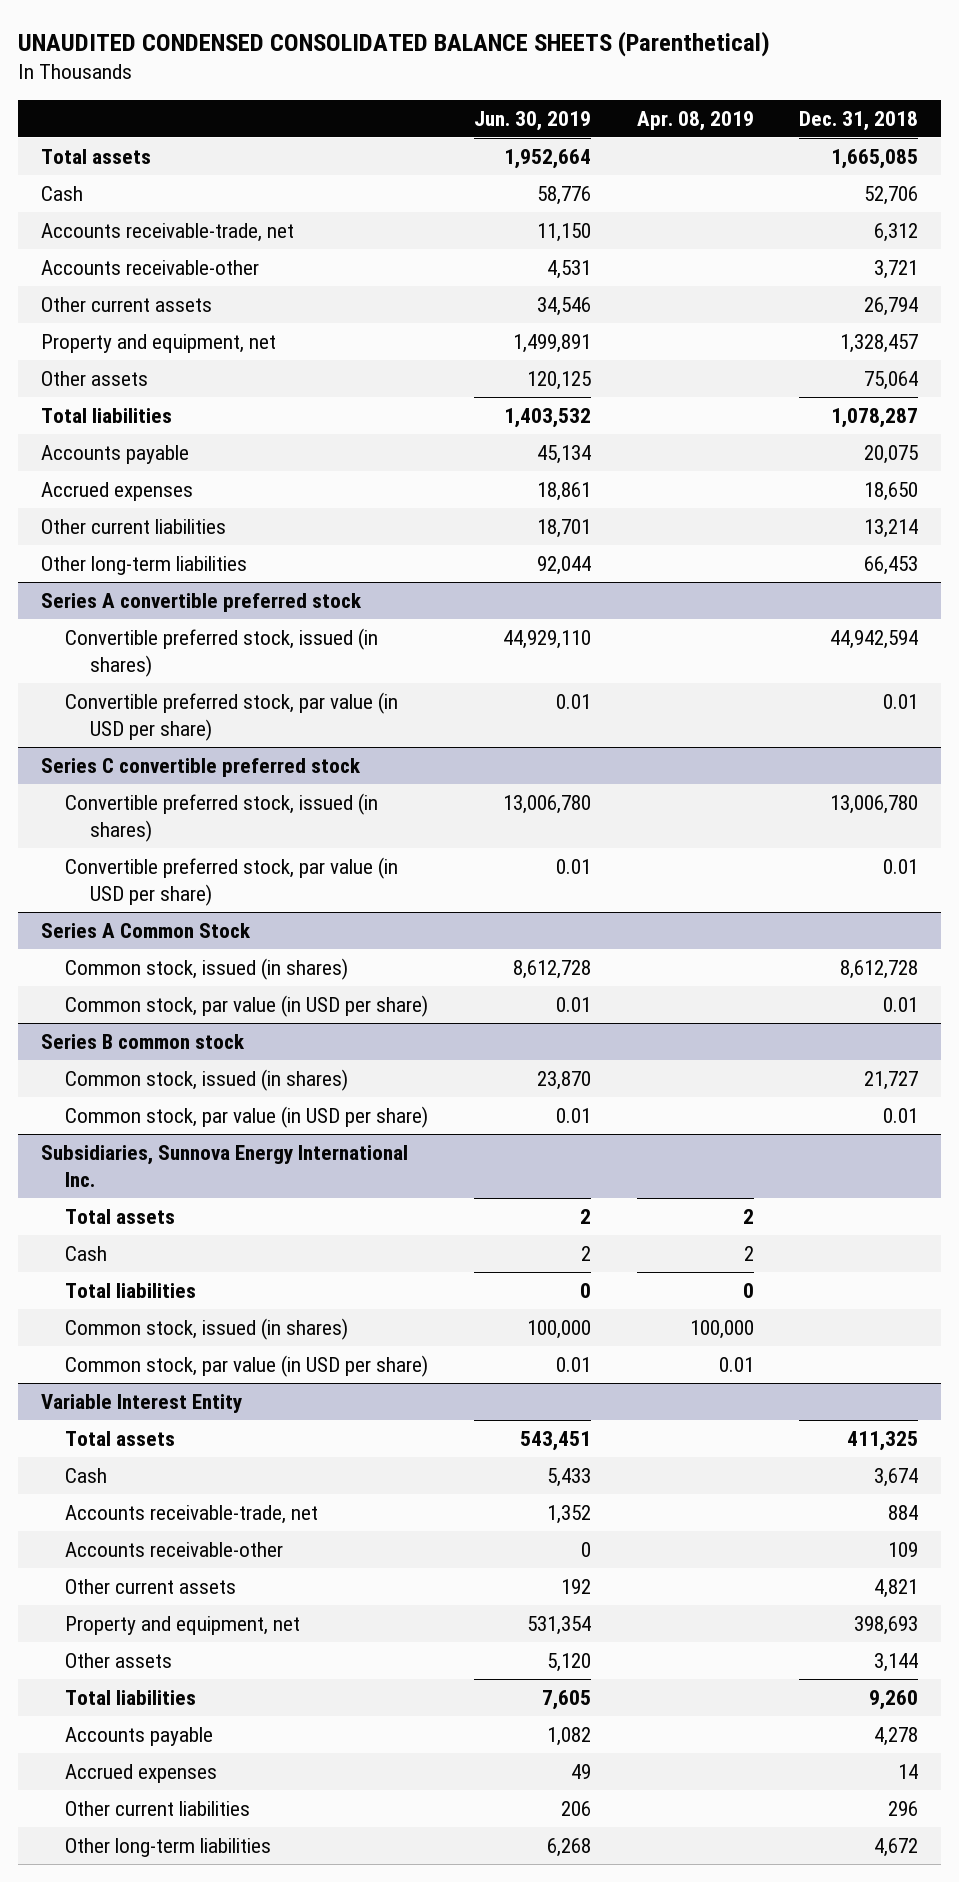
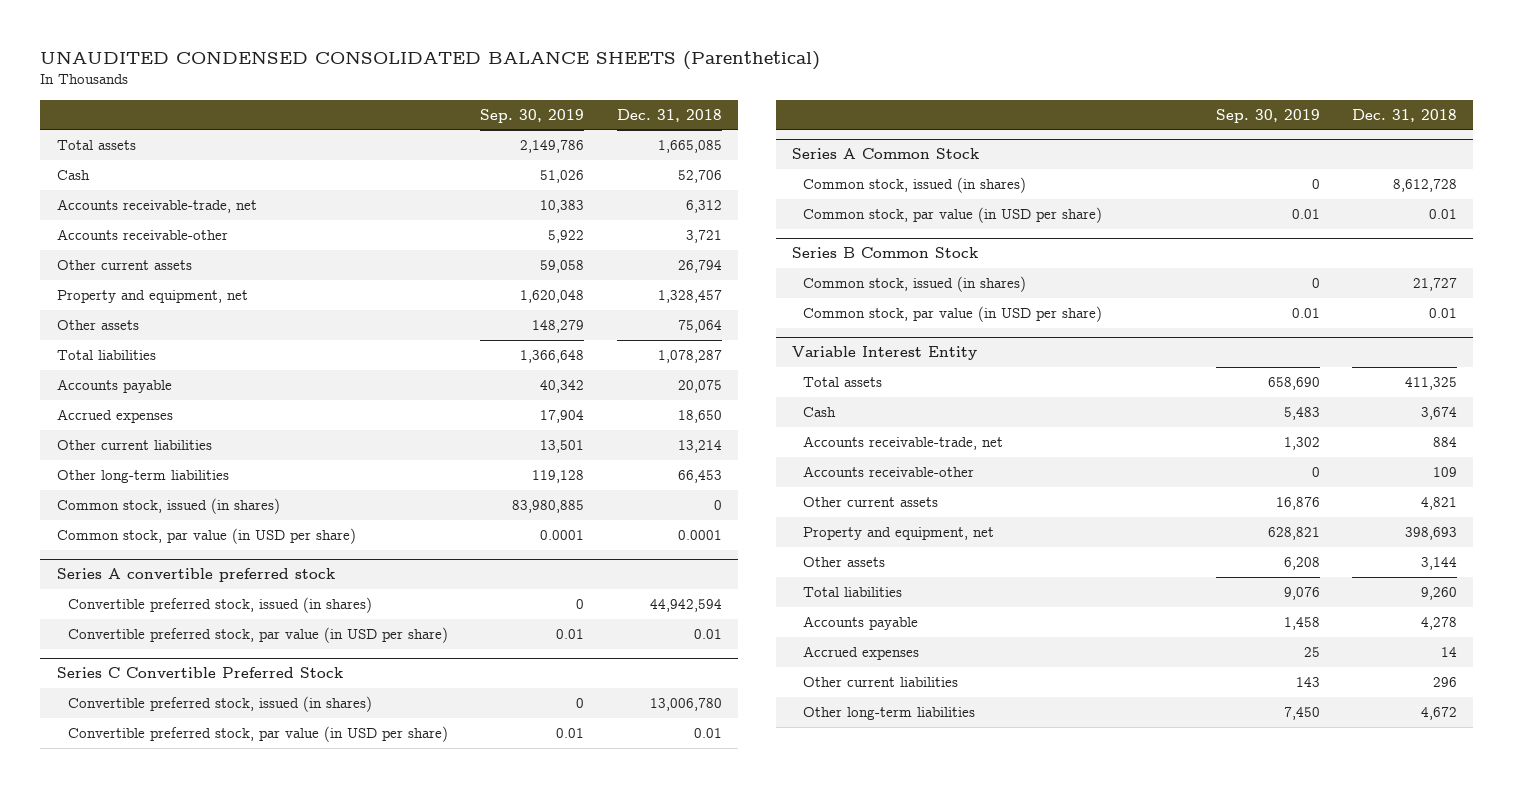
- | Jun. 30, 2019 | Apr. 08, 2019 | Dec. 31, 2018
+ | Sep. 30, 2019 | Dec. 31, 2018
+ Common stock, issued (in shares) | 83,980,885 | 0
+ Common stock, par value (in USD per share) | 0.0001 | 0.0001
- Series C convertible preferred stock
+ Series C Convertible Preferred Stock
- Series B common stock
+ Series B Common Stock
- Subsidiaries, Sunnova Energy International Inc.
- Total assets | 2 | 2 |
- Cash | 2 | 2 |
- Total liabilities | 0 | 0 |
- Common stock, issued (in shares) | 100,000 | 100,000 |
- Common stock, par value (in USD per share) | 0.01 | 0.01 |

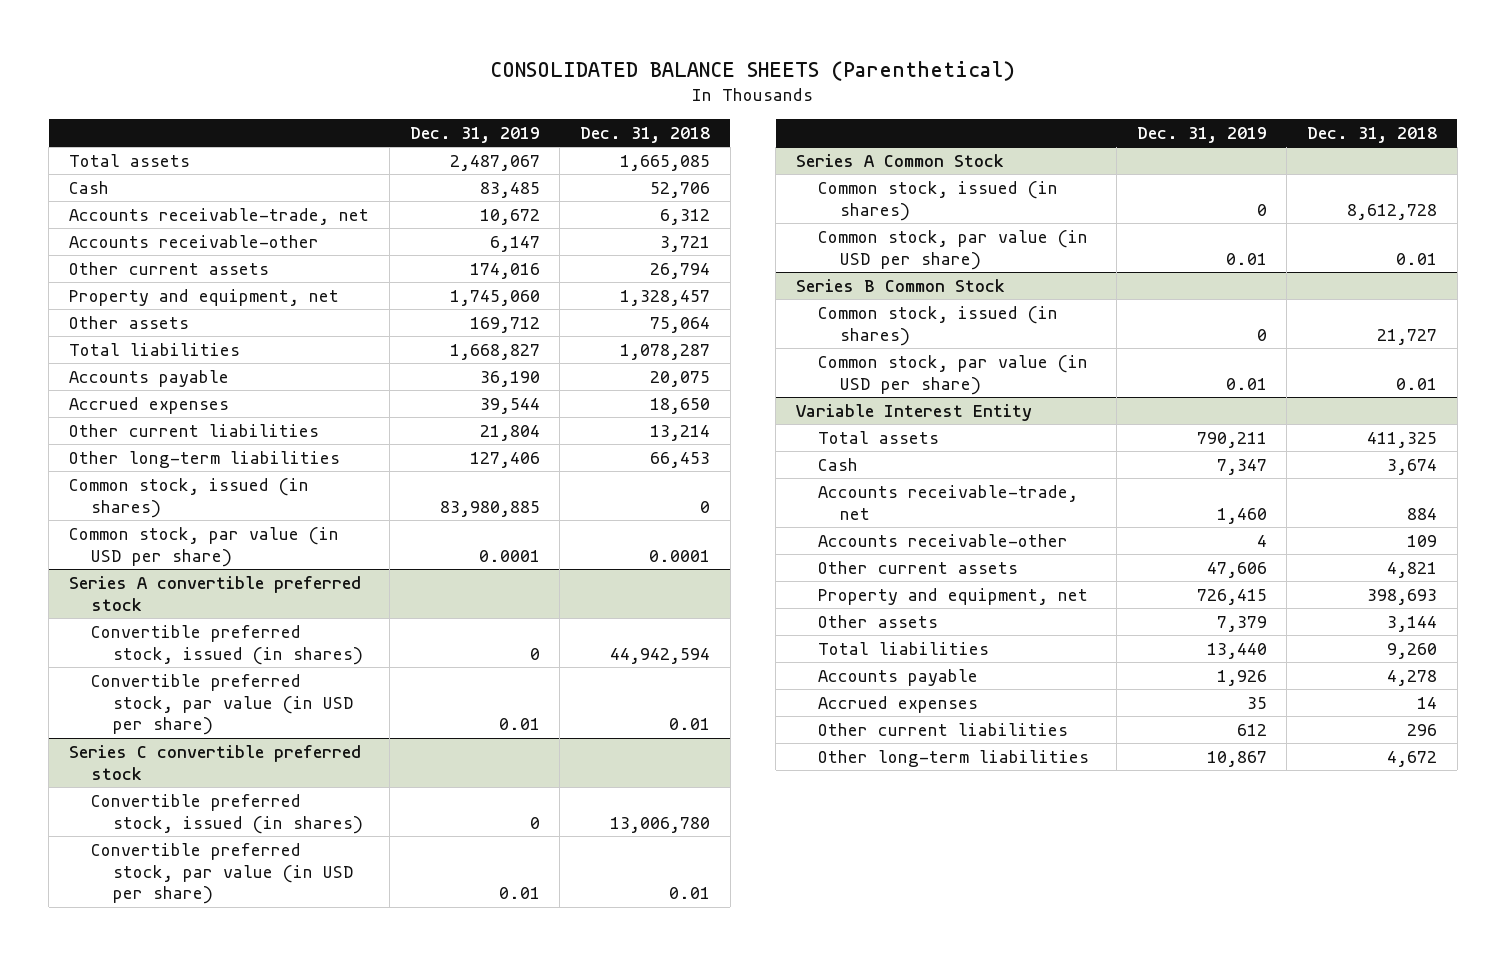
- UNAUDITED CONDENSED CONSOLIDATED BALANCE SHEETS (Parenthetical)
+ CONSOLIDATED BALANCE SHEETS (Parenthetical)
- | Sep. 30, 2019 | Dec. 31, 2018
+ | Dec. 31, 2019 | Dec. 31, 2018
- Series C Convertible Preferred Stock
+ Series C convertible preferred stock

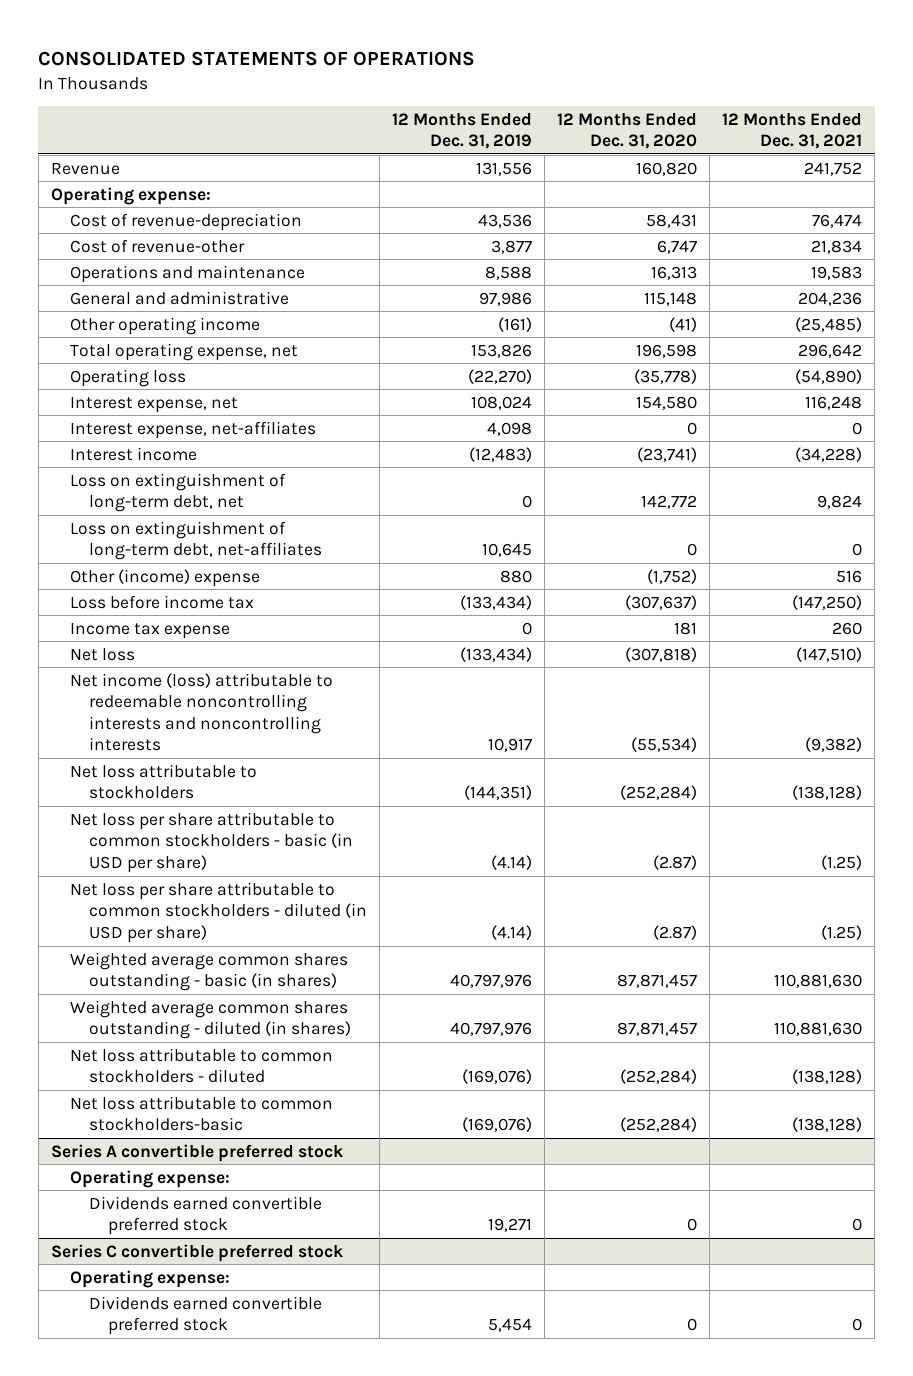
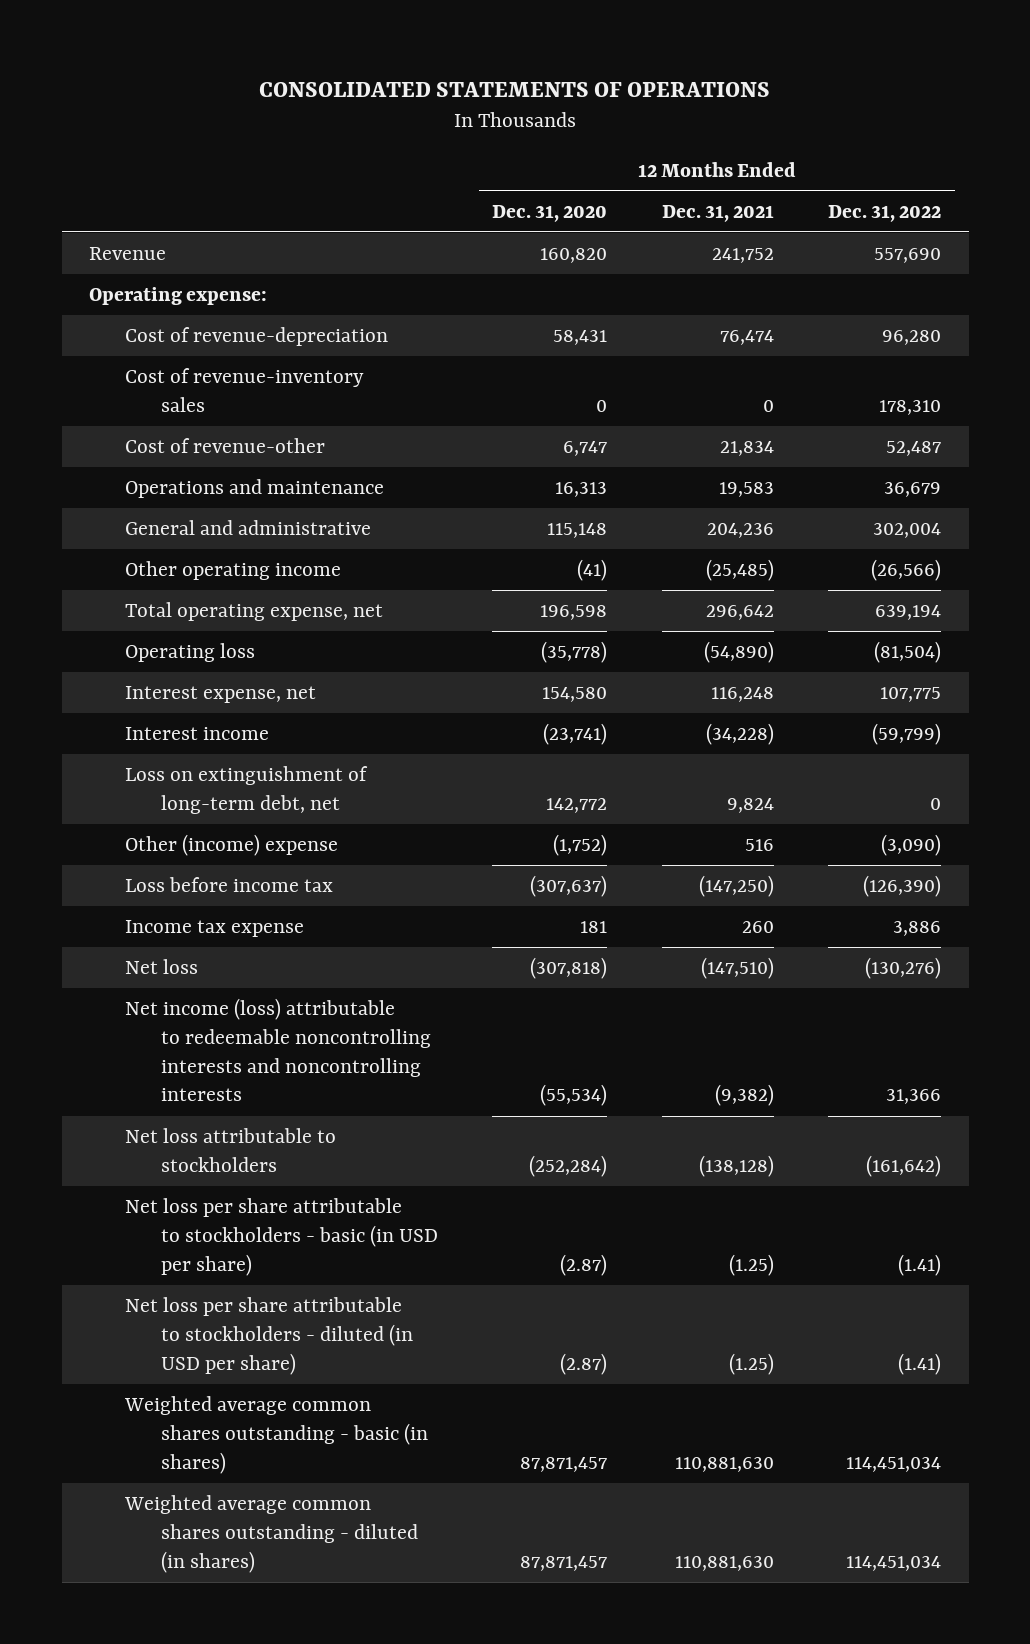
- | 12 Months Ended Dec. 31, 2019 | 12 Months Ended Dec. 31, 2020 | 12 Months Ended Dec. 31, 2021
+ | 12 Months Ended Dec. 31, 2020 | 12 Months Ended Dec. 31, 2021 | 12 Months Ended Dec. 31, 2022
+ Cost of revenue-inventory sales | 0 | 0 | 178,310
- Interest expense, net-affiliates | 4,098 | 0 | 0
- Loss on extinguishment of long-term debt, net-affiliates | 10,645 | 0 | 0
- Net loss per share attributable to common stockholders - basic (in USD per share) | (4.14) | (2.87) | (1.25)
- Net loss per share attributable to common stockholders - diluted (in USD per share) | (4.14) | (2.87) | (1.25)
+ Net loss per share attributable to stockholders - basic (in USD per share) | (2.87) | (1.25) | (1.41)
+ Net loss per share attributable to stockholders - diluted (in USD per share) | (2.87) | (1.25) | (1.41)
- Net loss attributable to common stockholders - diluted | (169,076) | (252,284) | (138,128)
- Net loss attributable to common stockholders-basic | (169,076) | (252,284) | (138,128)
- Series A convertible preferred stock
- Operating expense:
- Dividends earned convertible preferred stock | 19,271 | 0 | 0
- Series C convertible preferred stock
- Operating expense:
- Dividends earned convertible preferred stock | 5,454 | 0 | 0

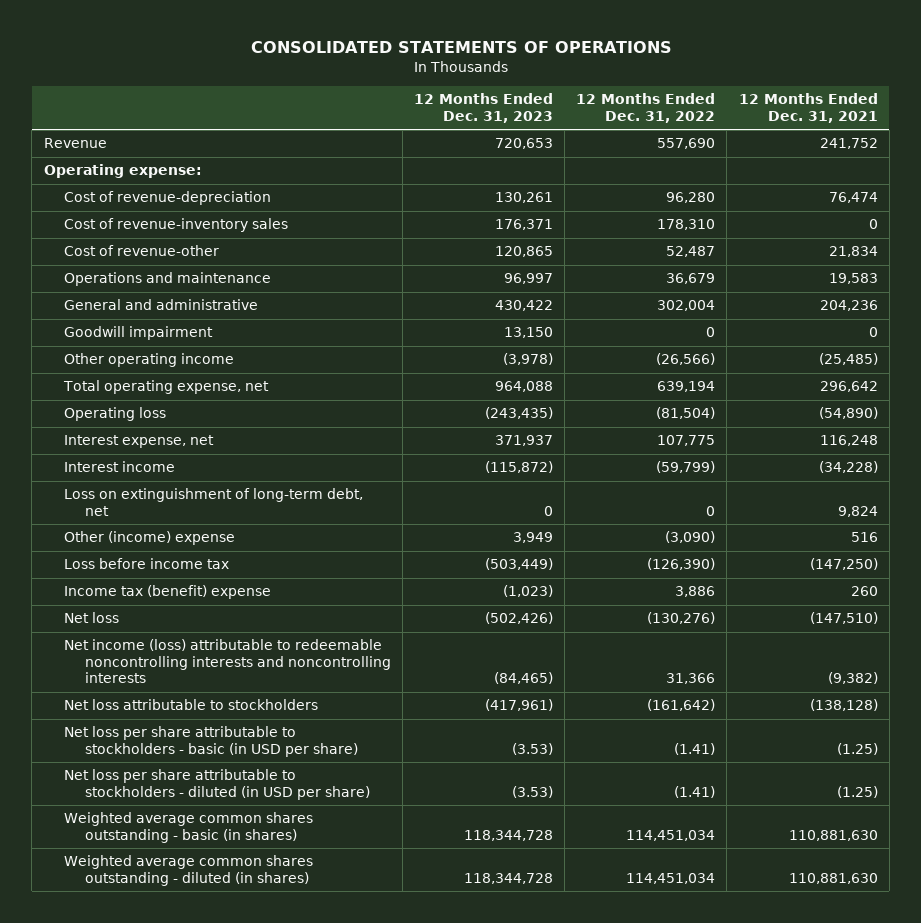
- | 12 Months Ended Dec. 31, 2020 | 12 Months Ended Dec. 31, 2021 | 12 Months Ended Dec. 31, 2022
+ | 12 Months Ended Dec. 31, 2023 | 12 Months Ended Dec. 31, 2022 | 12 Months Ended Dec. 31, 2021
+ Goodwill impairment | 13,150 | 0 | 0
- Income tax expense | 181 | 260 | 3,886
+ Income tax (benefit) expense | (1,023) | 3,886 | 260

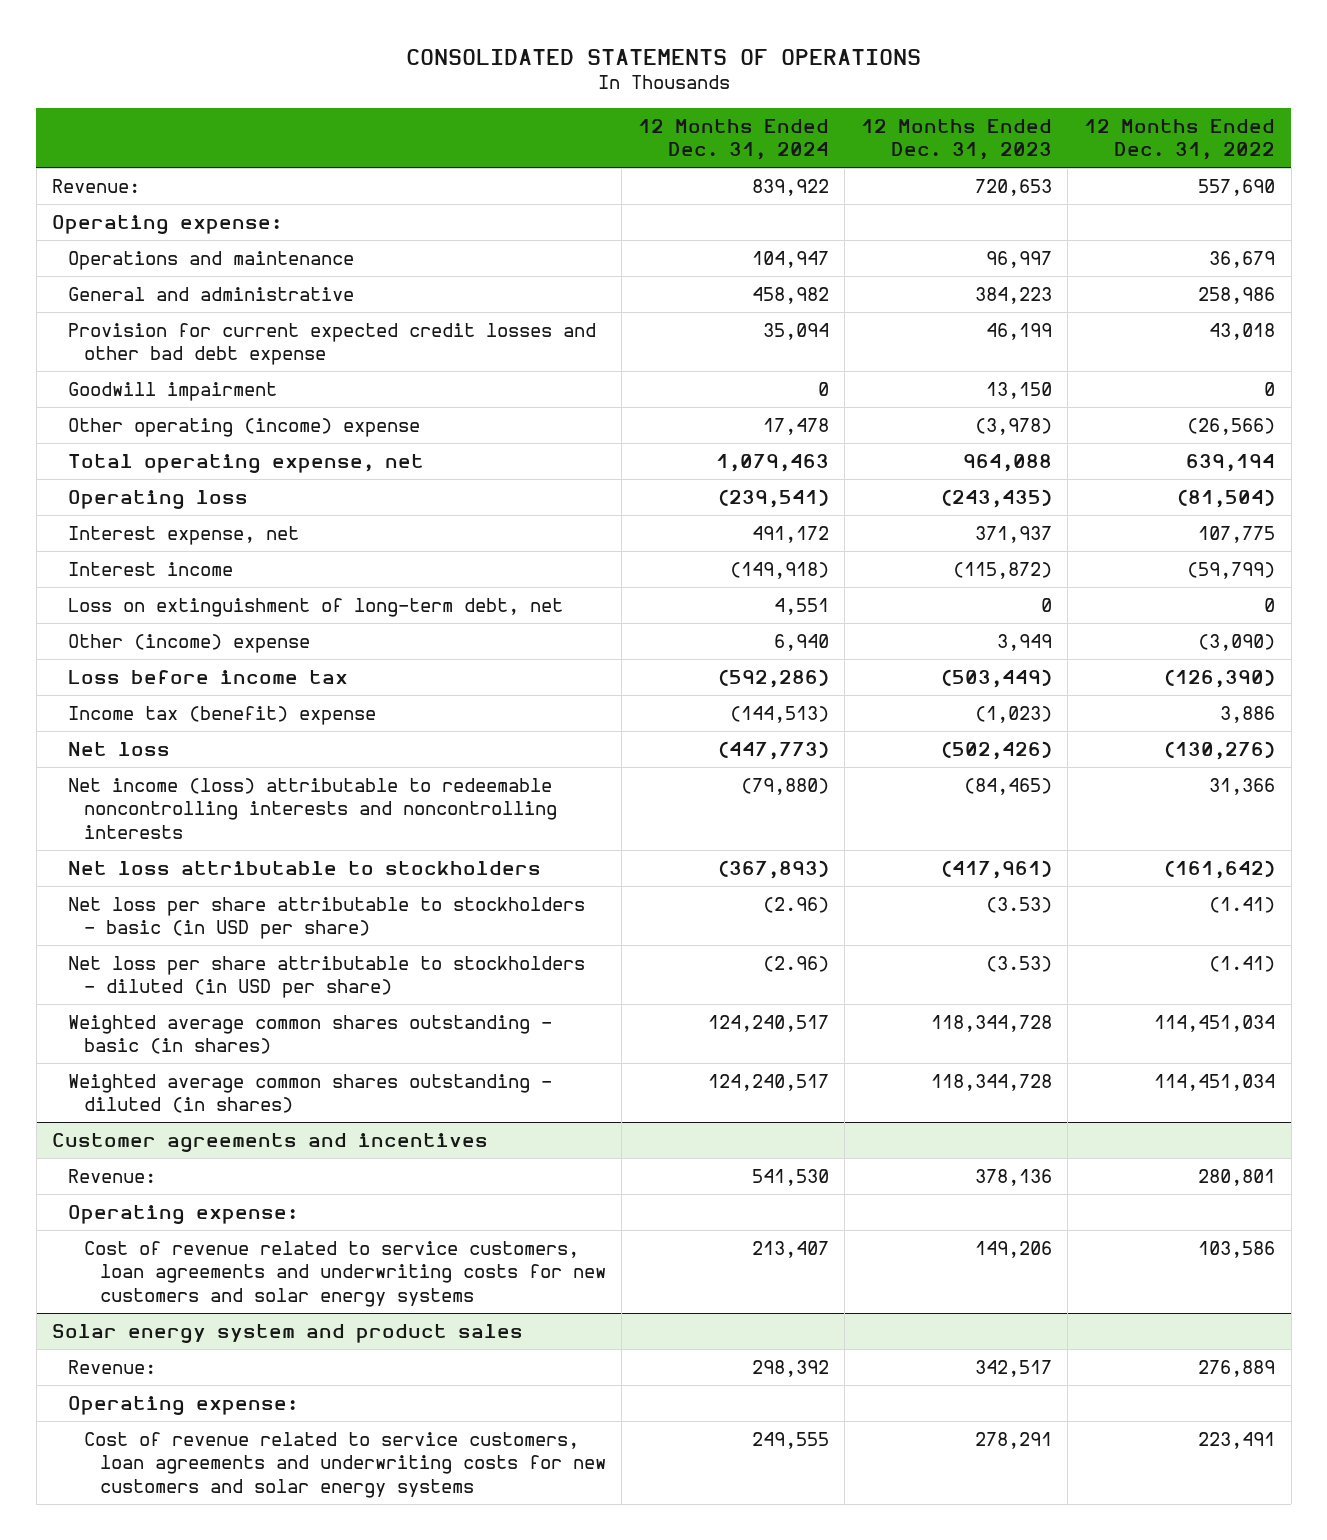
- | 12 Months Ended Dec. 31, 2023 | 12 Months Ended Dec. 31, 2022 | 12 Months Ended Dec. 31, 2021
+ | 12 Months Ended Dec. 31, 2024 | 12 Months Ended Dec. 31, 2023 | 12 Months Ended Dec. 31, 2022
- Revenue | 720,653 | 557,690 | 241,752
+ Revenue: | 839,922 | 720,653 | 557,690
- Cost of revenue-depreciation | 130,261 | 96,280 | 76,474
- Cost of revenue-inventory sales | 176,371 | 178,310 | 0
- Cost of revenue-other | 120,865 | 52,487 | 21,834
- General and administrative | 430,422 | 302,004 | 204,236
+ General and administrative | 458,982 | 384,223 | 258,986
+ Provision for current expected credit losses and other bad debt expense | 35,094 | 46,199 | 43,018
- Other operating income | (3,978) | (26,566) | (25,485)
+ Other operating (income) expense | 17,478 | (3,978) | (26,566)
+ Customer agreements and incentives
+ Revenue: | 541,530 | 378,136 | 280,801
+ Operating expense:
+ Cost of revenue related to service customers, loan agreements and underwriting costs for new customers and solar energy systems | 213,407 | 149,206 | 103,586
+ Solar energy system and product sales
+ Revenue: | 298,392 | 342,517 | 276,889
+ Operating expense:
+ Cost of revenue related to service customers, loan agreements and underwriting costs for new customers and solar energy systems | 249,555 | 278,291 | 223,491

